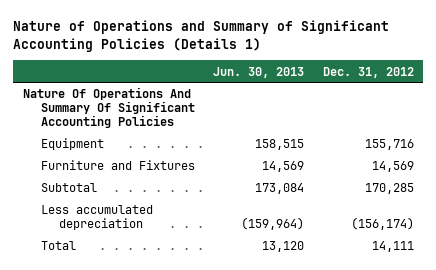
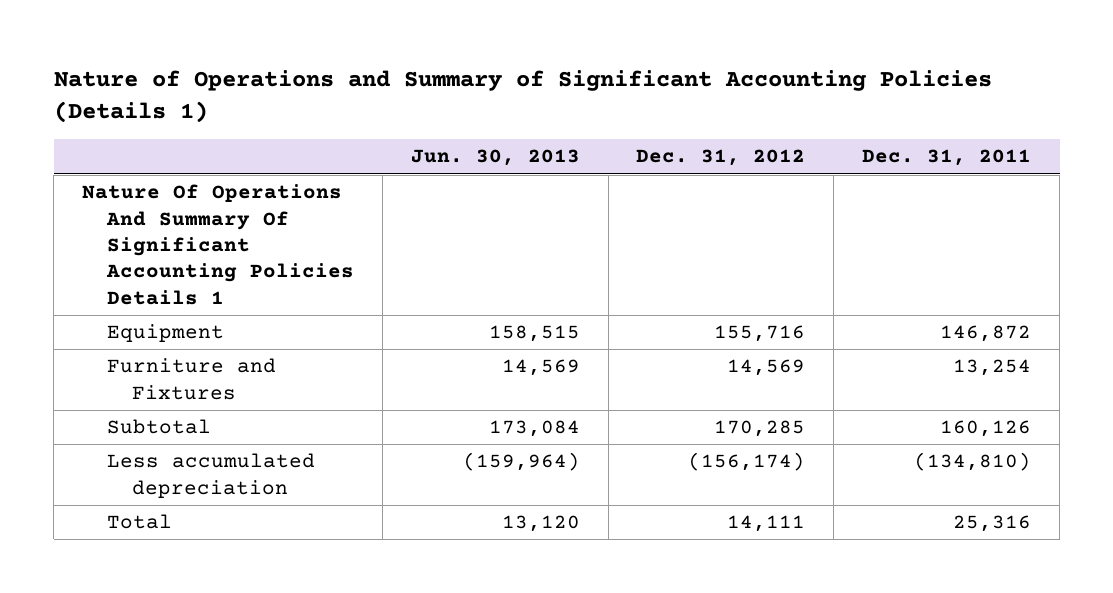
- | Jun. 30, 2013 | Dec. 31, 2012
+ | Jun. 30, 2013 | Dec. 31, 2012 | Dec. 31, 2011
- Nature Of Operations And Summary Of Significant Accounting Policies
+ Nature Of Operations And Summary Of Significant Accounting Policies Details 1

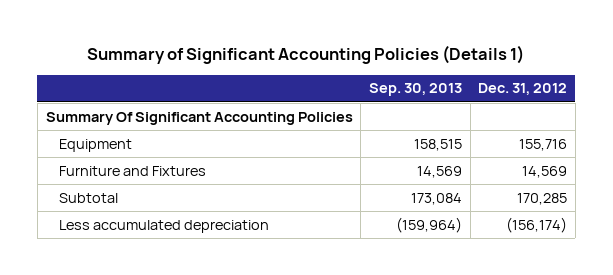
- Nature of Operations and Summary of Significant Accounting Policies (Details 1)
+ Summary of Significant Accounting Policies (Details 1)
- | Jun. 30, 2013 | Dec. 31, 2012 | Dec. 31, 2011
+ | Sep. 30, 2013 | Dec. 31, 2012
- Nature Of Operations And Summary Of Significant Accounting Policies Details 1
+ Summary Of Significant Accounting Policies
- Total | 13,120 | 14,111 | 25,316

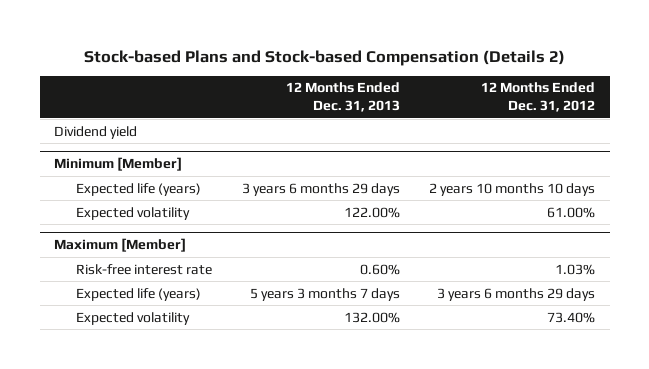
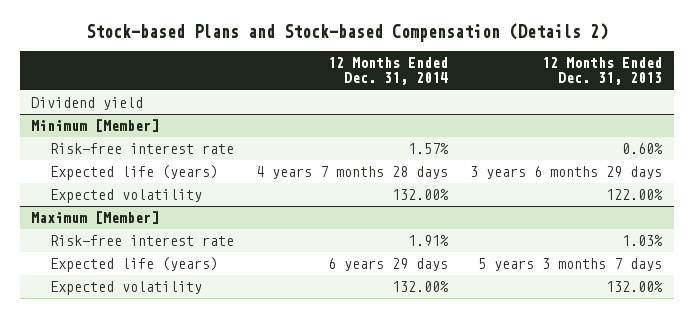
- | 12 Months Ended Dec. 31, 2013 | 12 Months Ended Dec. 31, 2012
+ | 12 Months Ended Dec. 31, 2014 | 12 Months Ended Dec. 31, 2013
@ Minimum [Member]
+ Risk-free interest rate | 1.57% | 0.60%
@ Maximum [Member]
- Risk-free interest rate | 0.60% | 1.03%
+ Risk-free interest rate | 1.91% | 1.03%

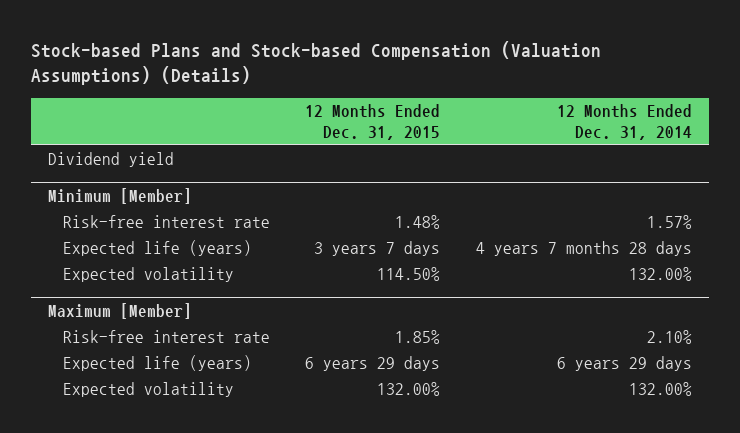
- Stock-based Plans and Stock-based Compensation (Details 2)
+ Stock-based Plans and Stock-based Compensation (Valuation Assumptions) (Details)
- | 12 Months Ended Dec. 31, 2014 | 12 Months Ended Dec. 31, 2013
+ | 12 Months Ended Dec. 31, 2015 | 12 Months Ended Dec. 31, 2014
@ Maximum [Member]
- Risk-free interest rate | 1.91% | 1.03%
+ Risk-free interest rate | 1.85% | 2.10%

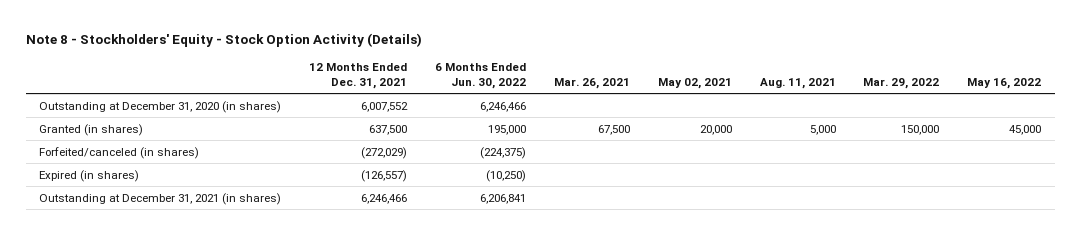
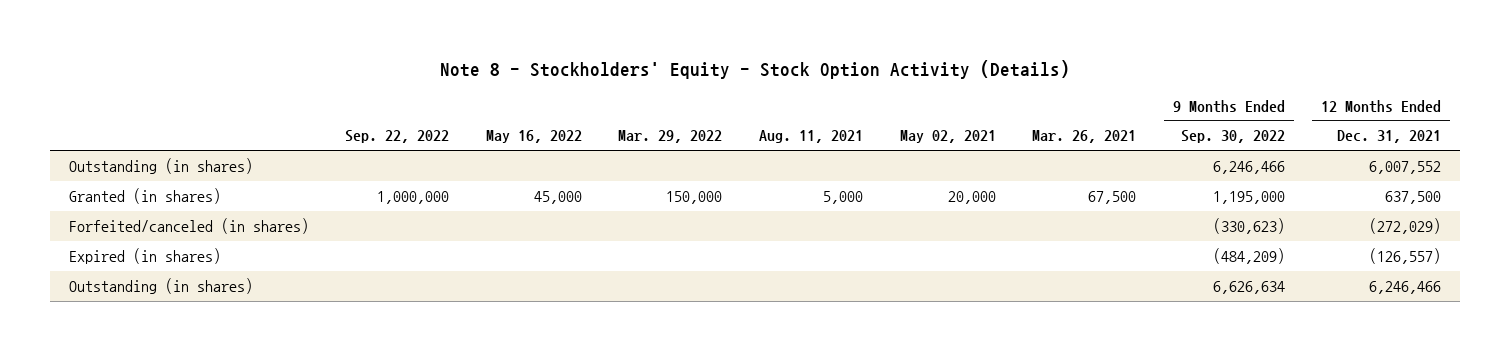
- | 12 Months Ended Dec. 31, 2021 | 6 Months Ended Jun. 30, 2022 | Mar. 26, 2021 | May 02, 2021 | Aug. 11, 2021 | Mar. 29, 2022 | May 16, 2022
+ | Sep. 22, 2022 | May 16, 2022 | Mar. 29, 2022 | Aug. 11, 2021 | May 02, 2021 | Mar. 26, 2021 | 9 Months Ended Sep. 30, 2022 | 12 Months Ended Dec. 31, 2021
- Outstanding at December 31, 2020 (in shares) | 6,007,552 | 6,246,466 | | | | |
+ Outstanding (in shares) | | | | | | | 6,246,466 | 6,007,552
- Outstanding at December 31, 2021 (in shares) | 6,246,466 | 6,206,841 | | | | |
+ Outstanding (in shares) | | | | | | | 6,626,634 | 6,246,466

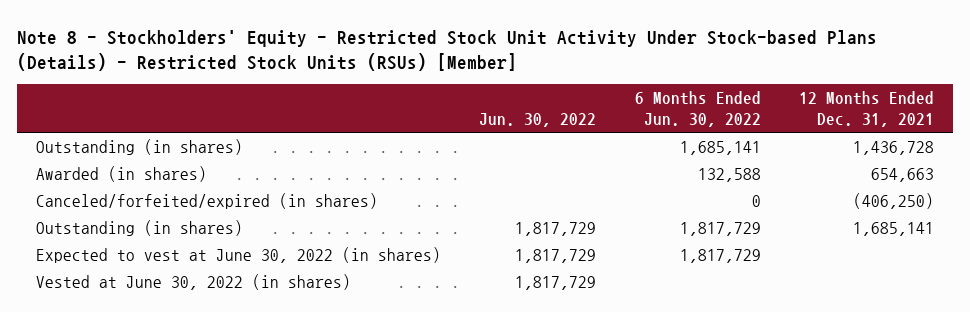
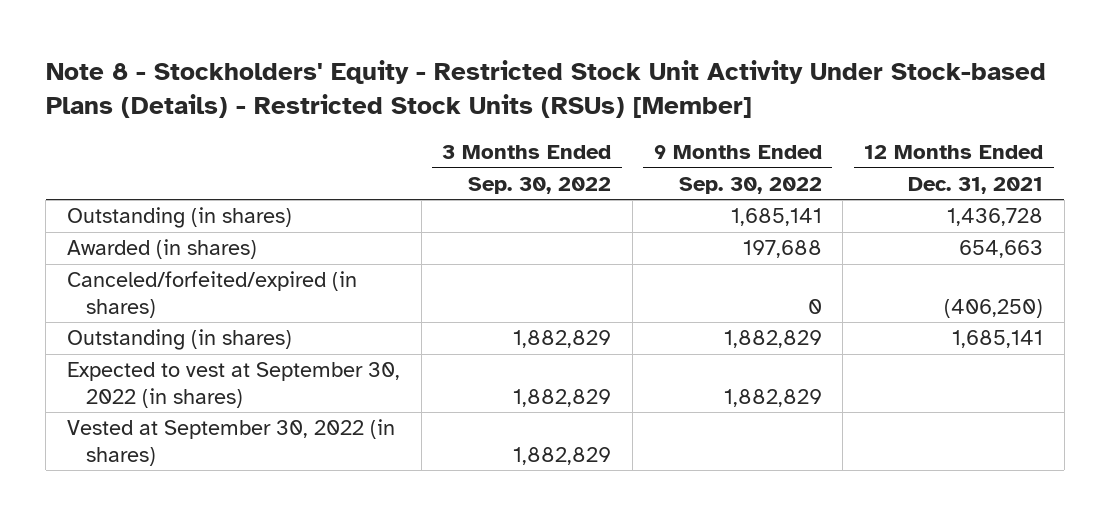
- | Jun. 30, 2022 | 6 Months Ended Jun. 30, 2022 | 12 Months Ended Dec. 31, 2021
+ | 3 Months Ended Sep. 30, 2022 | 9 Months Ended Sep. 30, 2022 | 12 Months Ended Dec. 31, 2021
- Expected to vest at June 30, 2022 (in shares) | 1,817,729 | 1,817,729 |
- Vested at June 30, 2022 (in shares) | 1,817,729 | |
+ Expected to vest at September 30, 2022 (in shares) | 1,882,829 | 1,882,829 |
+ Vested at September 30, 2022 (in shares) | 1,882,829 | |

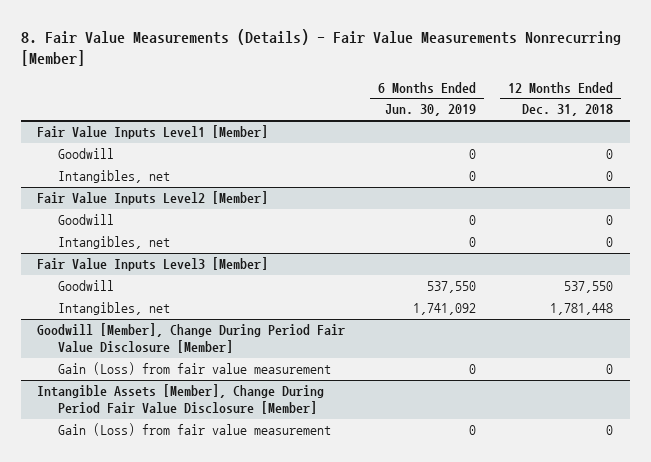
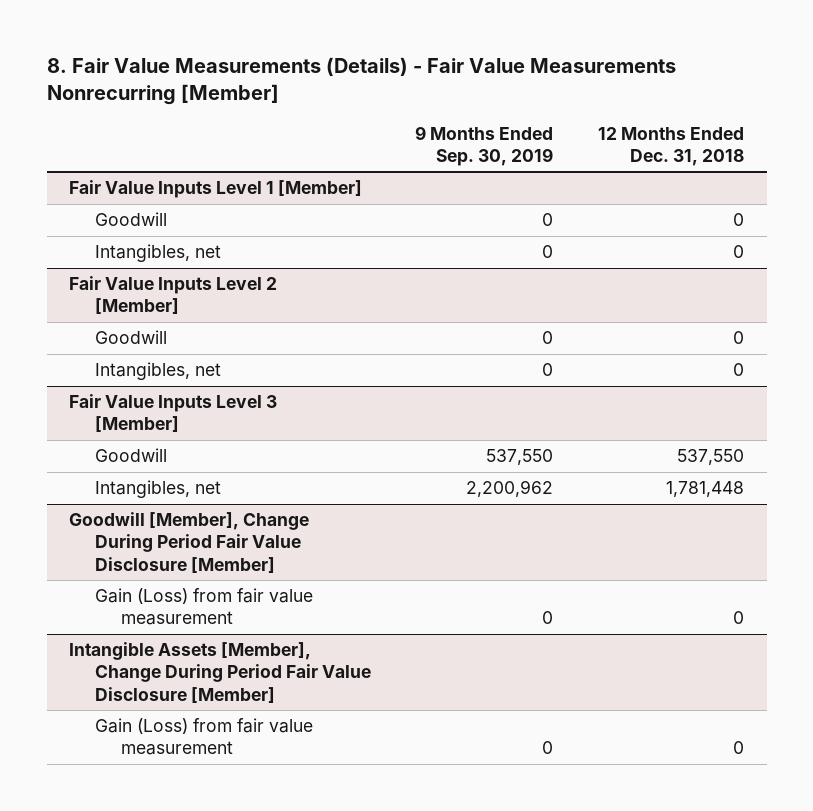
- | 6 Months Ended Jun. 30, 2019 | 12 Months Ended Dec. 31, 2018
+ | 9 Months Ended Sep. 30, 2019 | 12 Months Ended Dec. 31, 2018
- Fair Value Inputs Level1 [Member]
+ Fair Value Inputs Level 1 [Member]
- Fair Value Inputs Level2 [Member]
+ Fair Value Inputs Level 2 [Member]
- Fair Value Inputs Level3 [Member]
+ Fair Value Inputs Level 3 [Member]

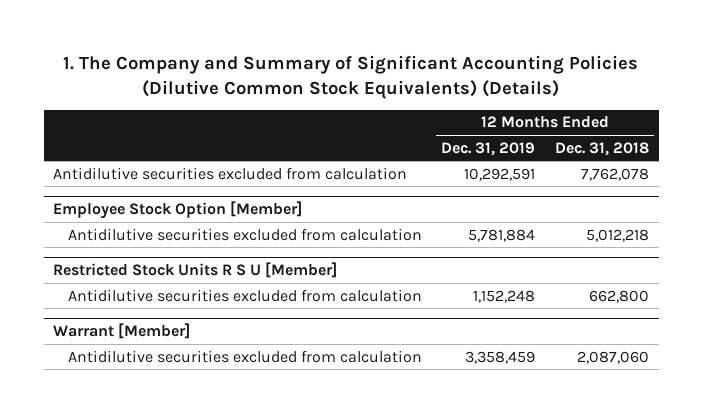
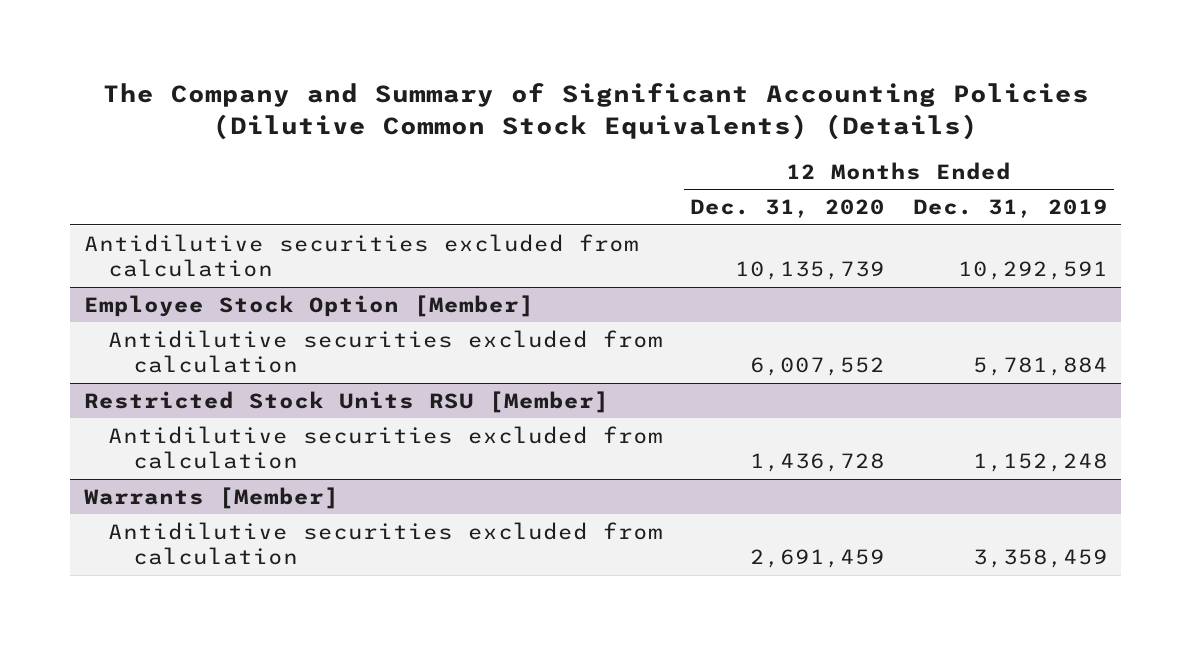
- 1. The Company and Summary of Significant Accounting Policies (Dilutive Common Stock Equivalents) (Details)
+ The Company and Summary of Significant Accounting Policies (Dilutive Common Stock Equivalents) (Details)
- | 12 Months Ended Dec. 31, 2019 | 12 Months Ended Dec. 31, 2018
+ | 12 Months Ended Dec. 31, 2020 | 12 Months Ended Dec. 31, 2019
- Restricted Stock Units R S U [Member]
+ Restricted Stock Units RSU [Member]
- Warrant [Member]
+ Warrants [Member]

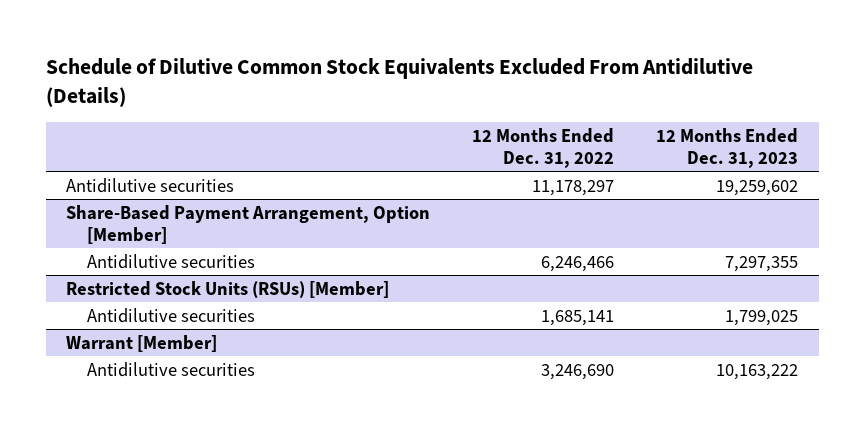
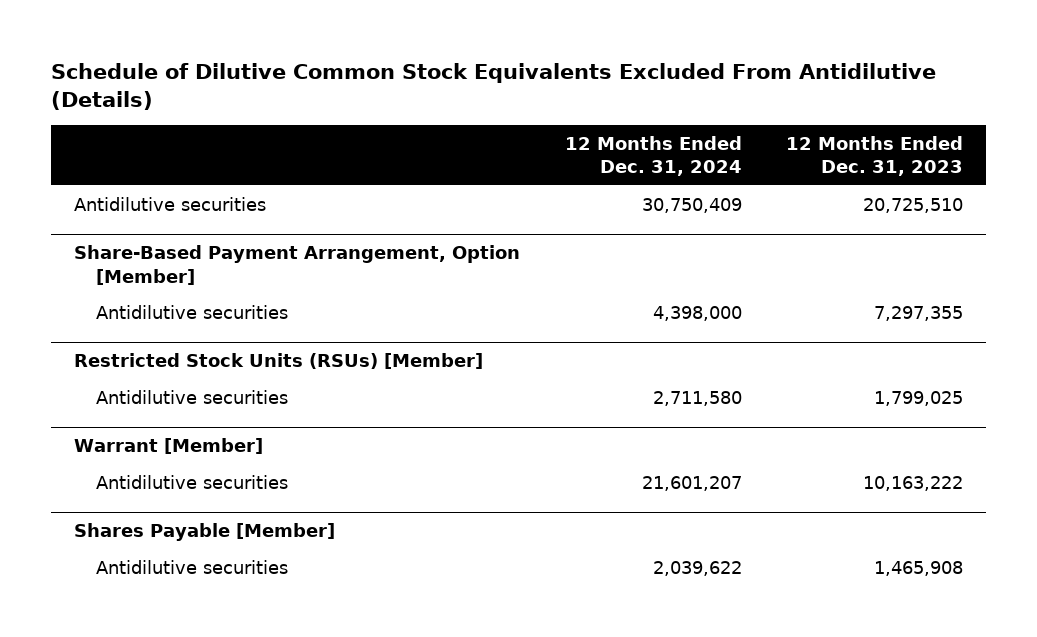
- | 12 Months Ended Dec. 31, 2022 | 12 Months Ended Dec. 31, 2023
+ | 12 Months Ended Dec. 31, 2024 | 12 Months Ended Dec. 31, 2023
- Antidilutive securities | 11,178,297 | 19,259,602
+ Antidilutive securities | 30,750,409 | 20,725,510
+ Shares Payable [Member]
+ Antidilutive securities | 2,039,622 | 1,465,908

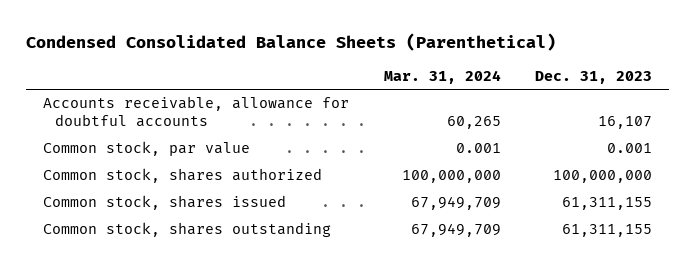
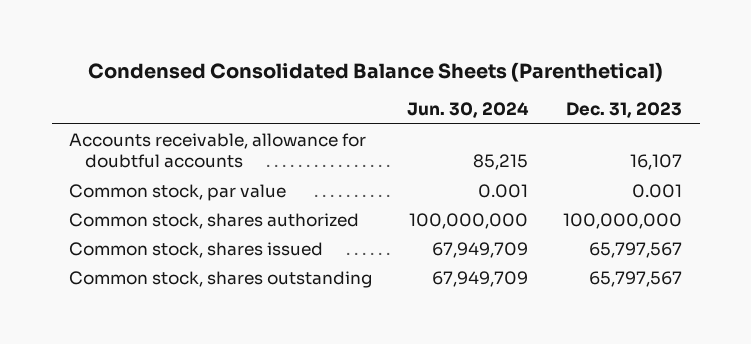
- | Mar. 31, 2024 | Dec. 31, 2023
+ | Jun. 30, 2024 | Dec. 31, 2023
- Common stock, shares issued | 67,949,709 | 61,311,155
- Common stock, shares outstanding | 67,949,709 | 61,311,155
+ Common stock, shares issued | 67,949,709 | 65,797,567
+ Common stock, shares outstanding | 67,949,709 | 65,797,567

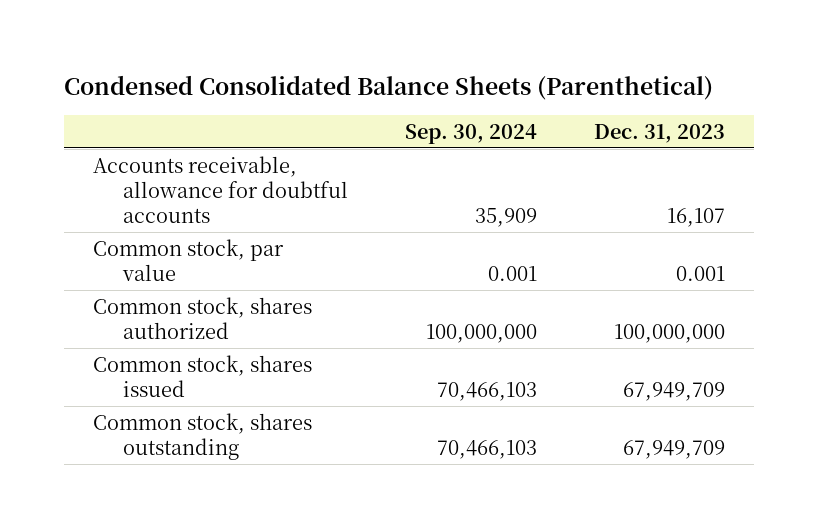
- | Jun. 30, 2024 | Dec. 31, 2023
+ | Sep. 30, 2024 | Dec. 31, 2023
- Common stock, shares issued | 67,949,709 | 65,797,567
- Common stock, shares outstanding | 67,949,709 | 65,797,567
+ Common stock, shares issued | 70,466,103 | 67,949,709
+ Common stock, shares outstanding | 70,466,103 | 67,949,709

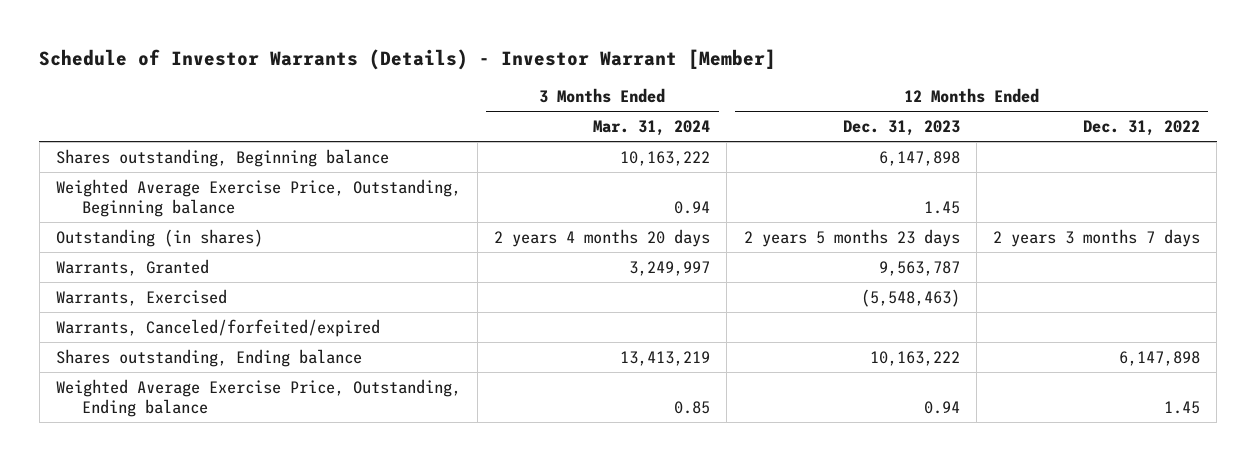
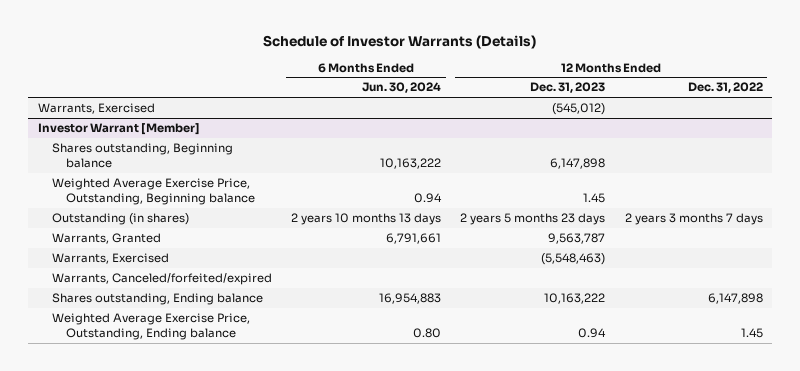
- Schedule of Investor Warrants (Details) - Investor Warrant [Member]
+ Schedule of Investor Warrants (Details)
- | 3 Months Ended Mar. 31, 2024 | 12 Months Ended Dec. 31, 2023 | 12 Months Ended Dec. 31, 2022
+ | 6 Months Ended Jun. 30, 2024 | 12 Months Ended Dec. 31, 2023 | 12 Months Ended Dec. 31, 2022
+ Warrants, Exercised | | (545,012) |
+ Investor Warrant [Member]

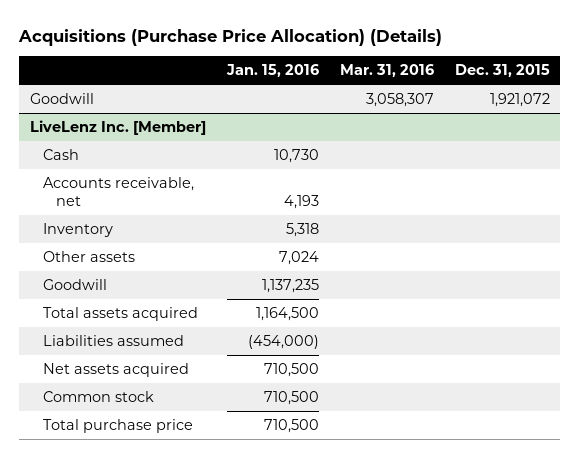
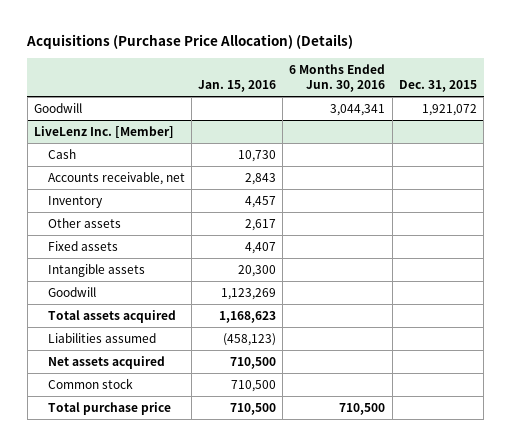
- | Jan. 15, 2016 | Mar. 31, 2016 | Dec. 31, 2015
+ | Jan. 15, 2016 | 6 Months Ended Jun. 30, 2016 | Dec. 31, 2015
@ LiveLenz Inc. [Member]
- Accounts receivable, net | 4,193 | |
- Inventory | 5,318 | |
- Other assets | 7,024 | |
- Goodwill | 1,137,235 | |
- Total assets acquired | 1,164,500 | |
- Liabilities assumed | (454,000) | |
+ Accounts receivable, net | 2,843 | |
+ Inventory | 4,457 | |
+ Other assets | 2,617 | |
+ Fixed assets | 4,407 | |
+ Intangible assets | 20,300 | |
+ Goodwill | 1,123,269 | |
+ Total assets acquired | 1,168,623 | |
+ Liabilities assumed | (458,123) | |

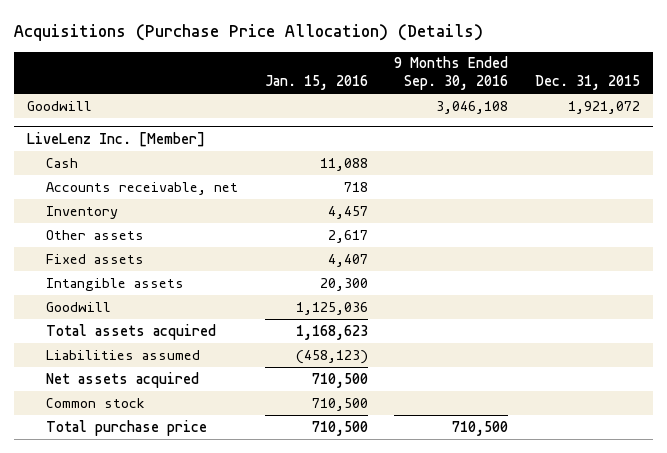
- | Jan. 15, 2016 | 6 Months Ended Jun. 30, 2016 | Dec. 31, 2015
+ | Jan. 15, 2016 | 9 Months Ended Sep. 30, 2016 | Dec. 31, 2015
@ LiveLenz Inc. [Member]
- Cash | 10,730 | |
- Accounts receivable, net | 2,843 | |
+ Cash | 11,088 | |
+ Accounts receivable, net | 718 | |
- Goodwill | 1,123,269 | |
+ Goodwill | 1,125,036 | |

